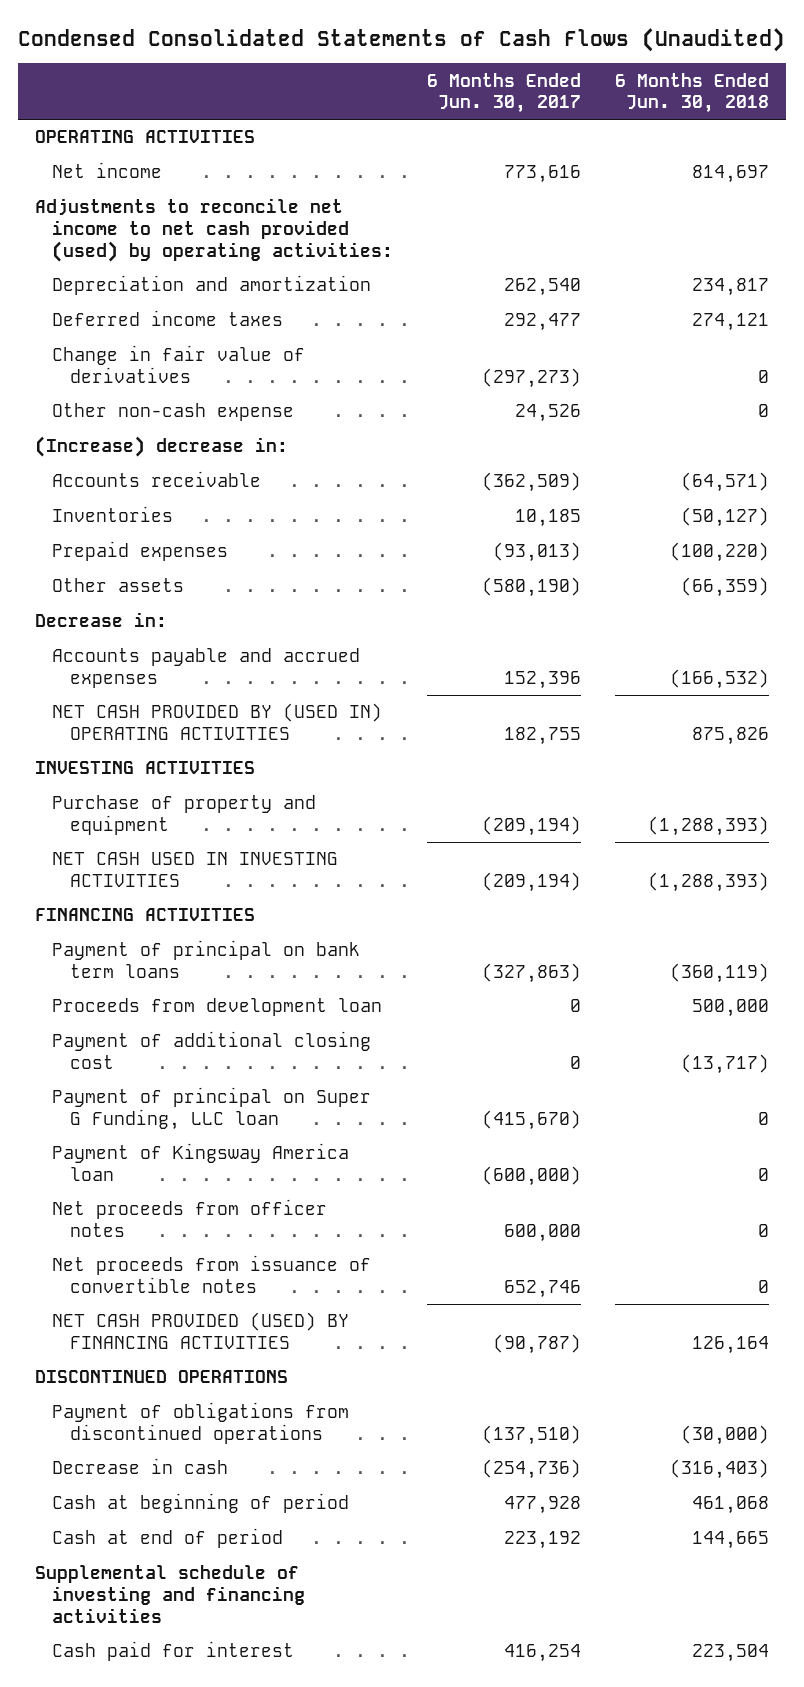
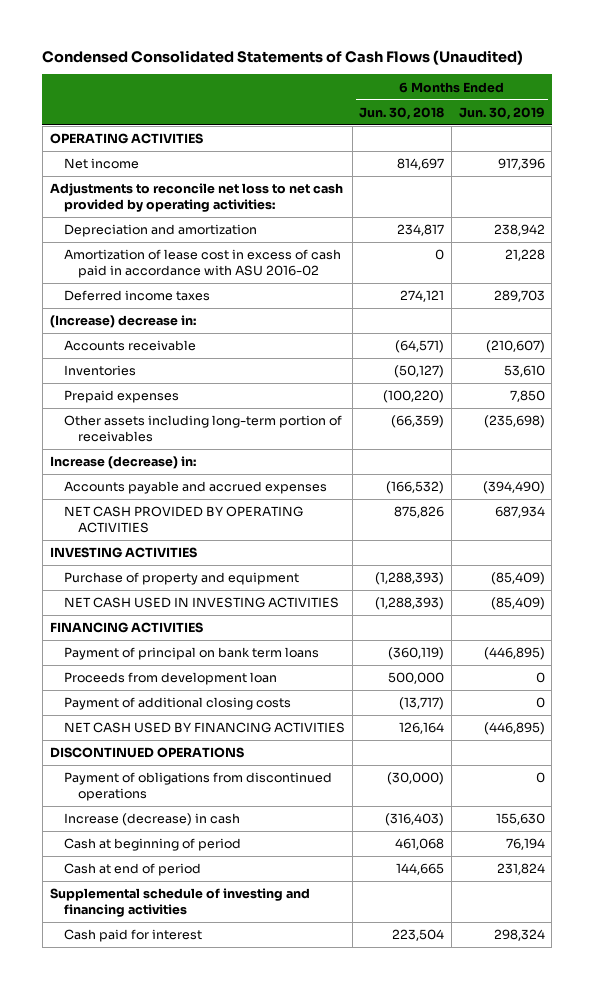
- | 6 Months Ended Jun. 30, 2017 | 6 Months Ended Jun. 30, 2018
+ | 6 Months Ended Jun. 30, 2018 | 6 Months Ended Jun. 30, 2019
- Adjustments to reconcile net income to net cash provided (used) by operating activities:
+ Adjustments to reconcile net loss to net cash provided by operating activities:
+ Amortization of lease cost in excess of cash paid in accordance with ASU 2016-02 | 0 | 21,228
- Change in fair value of derivatives | (297,273) | 0
- Other non-cash expense | 24,526 | 0
- Other assets | (580,190) | (66,359)
- Decrease in:
+ Other assets including long-term portion of receivables | (66,359) | (235,698)
+ Increase (decrease) in:
- NET CASH PROVIDED BY (USED IN) OPERATING ACTIVITIES | 182,755 | 875,826
+ NET CASH PROVIDED BY OPERATING ACTIVITIES | 875,826 | 687,934
- Payment of additional closing cost | 0 | (13,717)
- Payment of principal on Super G Funding, LLC loan | (415,670) | 0
- Payment of Kingsway America loan | (600,000) | 0
- Net proceeds from officer notes | 600,000 | 0
- Net proceeds from issuance of convertible notes | 652,746 | 0
- NET CASH PROVIDED (USED) BY FINANCING ACTIVITIES | (90,787) | 126,164
+ Payment of additional closing costs | (13,717) | 0
+ NET CASH USED BY FINANCING ACTIVITIES | 126,164 | (446,895)
- Decrease in cash | (254,736) | (316,403)
+ Increase (decrease) in cash | (316,403) | 155,630

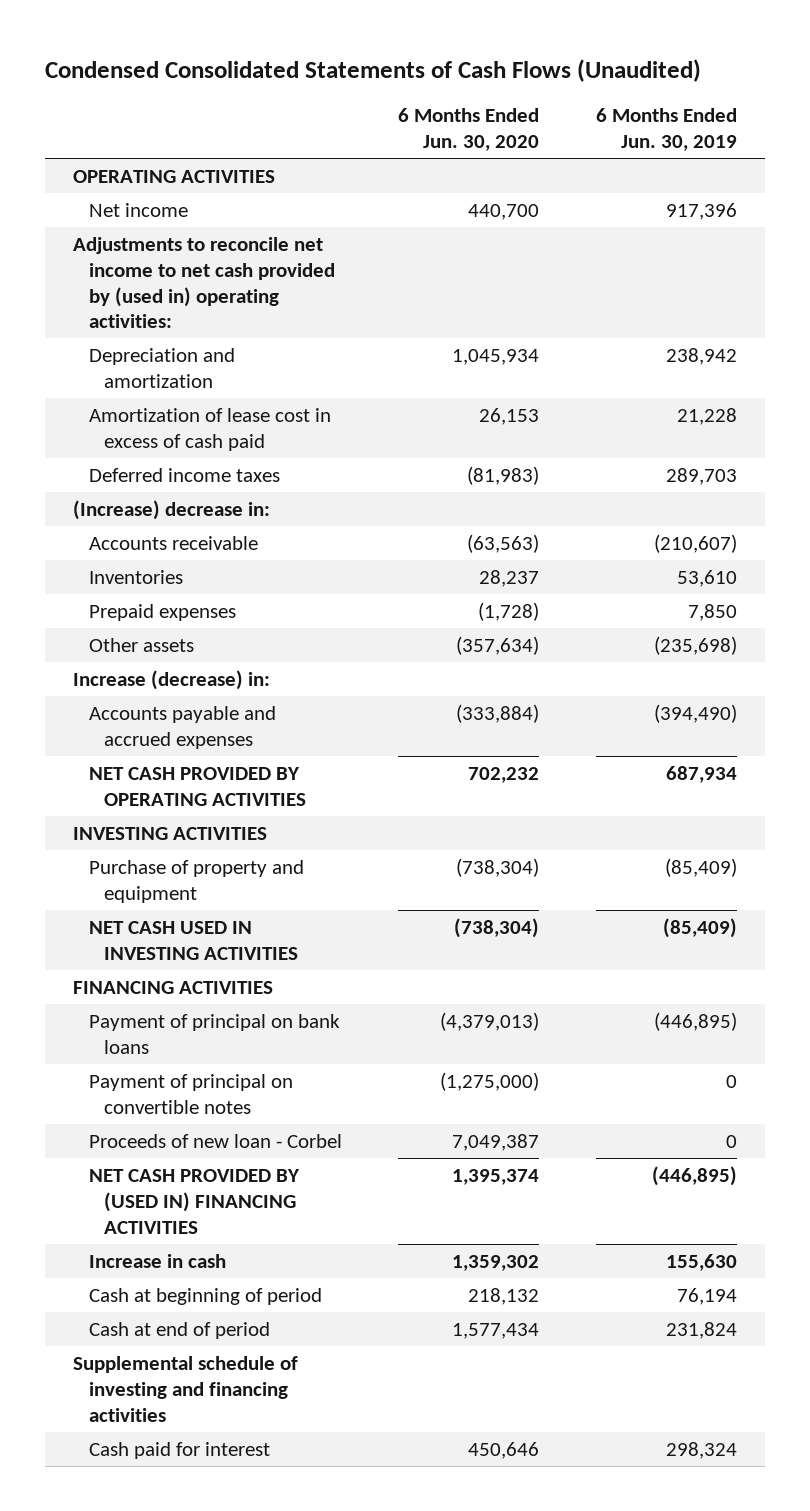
- | 6 Months Ended Jun. 30, 2018 | 6 Months Ended Jun. 30, 2019
+ | 6 Months Ended Jun. 30, 2020 | 6 Months Ended Jun. 30, 2019
- Adjustments to reconcile net loss to net cash provided by operating activities:
+ Adjustments to reconcile net income to net cash provided by (used in) operating activities:
- Amortization of lease cost in excess of cash paid in accordance with ASU 2016-02 | 0 | 21,228
+ Amortization of lease cost in excess of cash paid | 26,153 | 21,228
- Other assets including long-term portion of receivables | (66,359) | (235,698)
+ Other assets | (357,634) | (235,698)
- Payment of principal on bank term loans | (360,119) | (446,895)
- Proceeds from development loan | 500,000 | 0
- Payment of additional closing costs | (13,717) | 0
- NET CASH USED BY FINANCING ACTIVITIES | 126,164 | (446,895)
- DISCONTINUED OPERATIONS
- Payment of obligations from discontinued operations | (30,000) | 0
- Increase (decrease) in cash | (316,403) | 155,630
+ Payment of principal on bank loans | (4,379,013) | (446,895)
+ Payment of principal on convertible notes | (1,275,000) | 0
+ Proceeds of new loan - Corbel | 7,049,387 | 0
+ NET CASH PROVIDED BY (USED IN) FINANCING ACTIVITIES | 1,395,374 | (446,895)
+ Increase in cash | 1,359,302 | 155,630

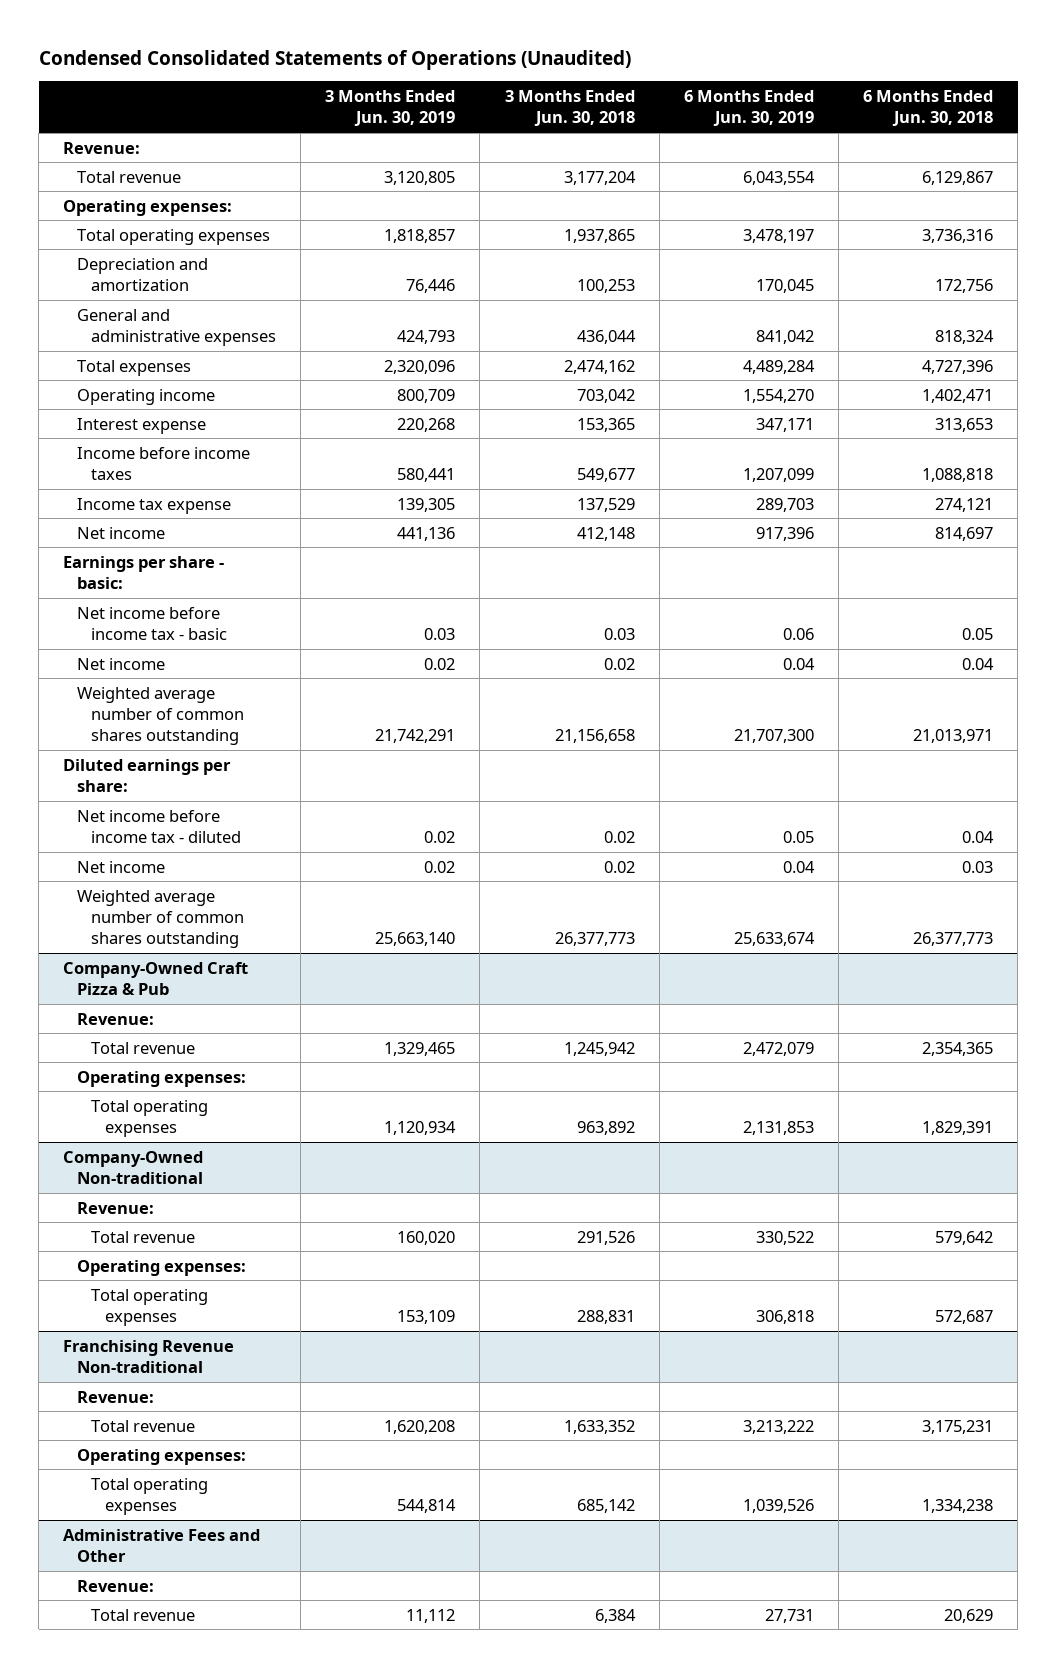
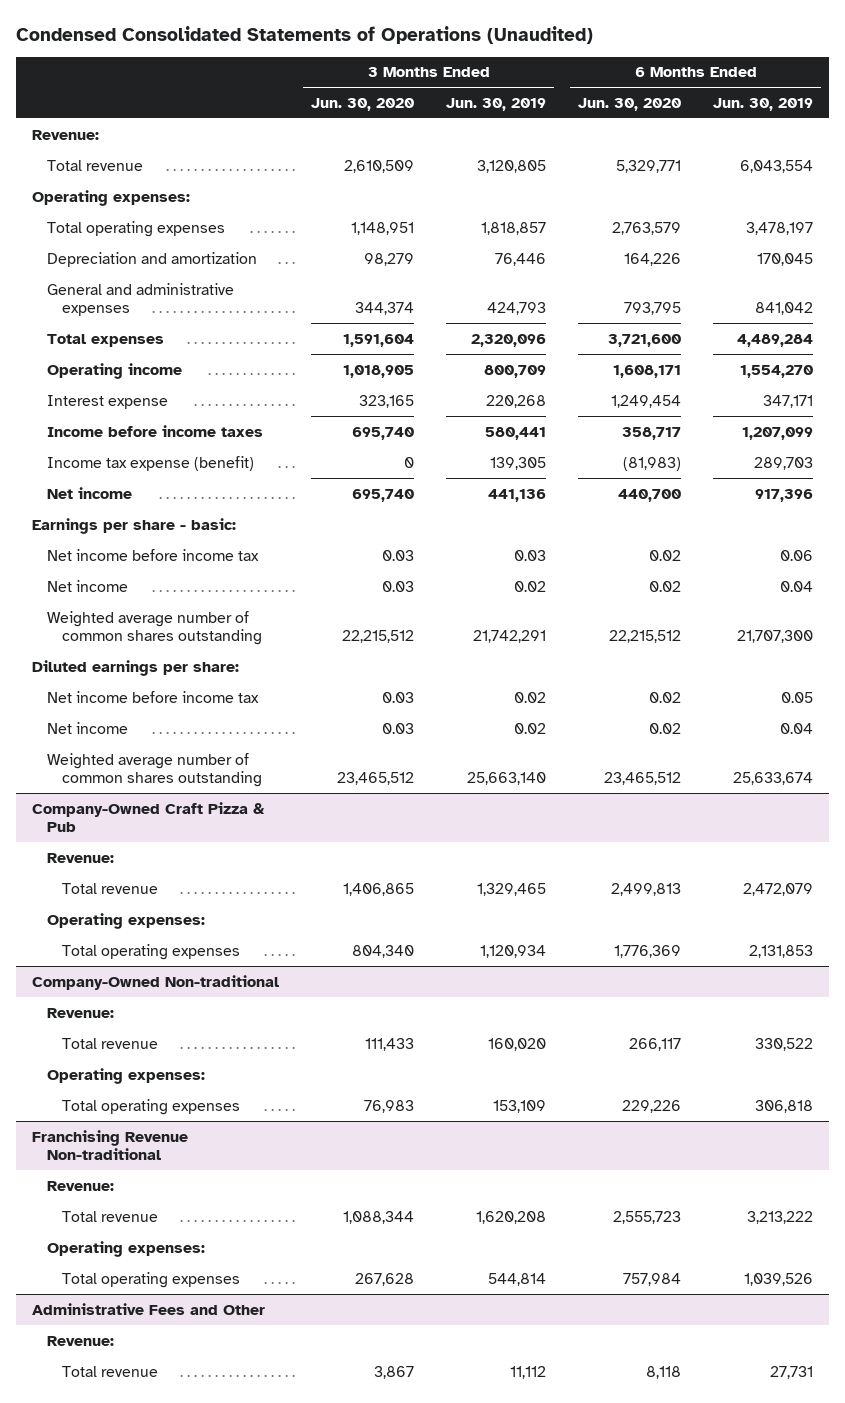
- | 3 Months Ended Jun. 30, 2019 | 3 Months Ended Jun. 30, 2018 | 6 Months Ended Jun. 30, 2019 | 6 Months Ended Jun. 30, 2018
+ | 3 Months Ended Jun. 30, 2020 | 3 Months Ended Jun. 30, 2019 | 6 Months Ended Jun. 30, 2020 | 6 Months Ended Jun. 30, 2019
- Income tax expense | 139,305 | 137,529 | 289,703 | 274,121
+ Income tax expense (benefit) | 0 | 139,305 | (81,983) | 289,703
- Net income before income tax - basic | 0.03 | 0.03 | 0.06 | 0.05
+ Net income before income tax | 0.03 | 0.03 | 0.02 | 0.06
- Net income before income tax - diluted | 0.02 | 0.02 | 0.05 | 0.04
+ Net income before income tax | 0.03 | 0.02 | 0.02 | 0.05

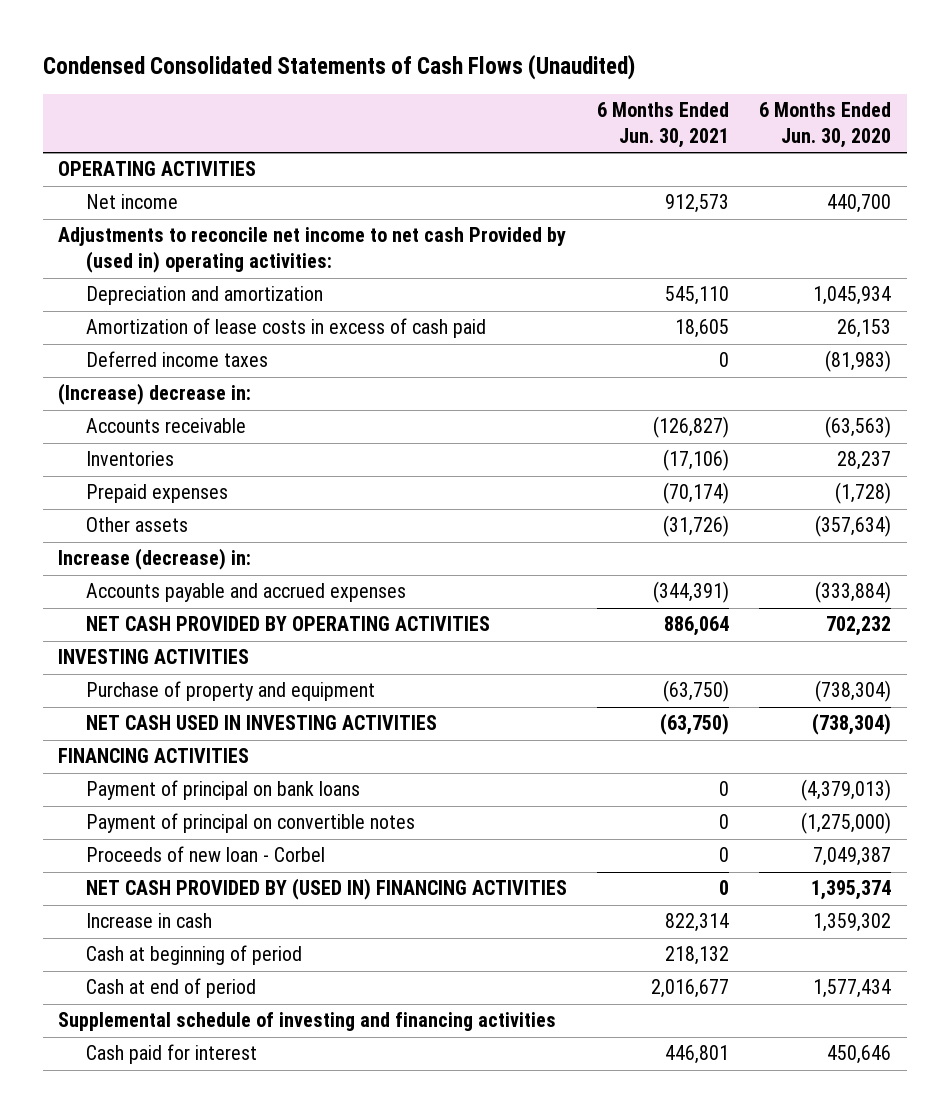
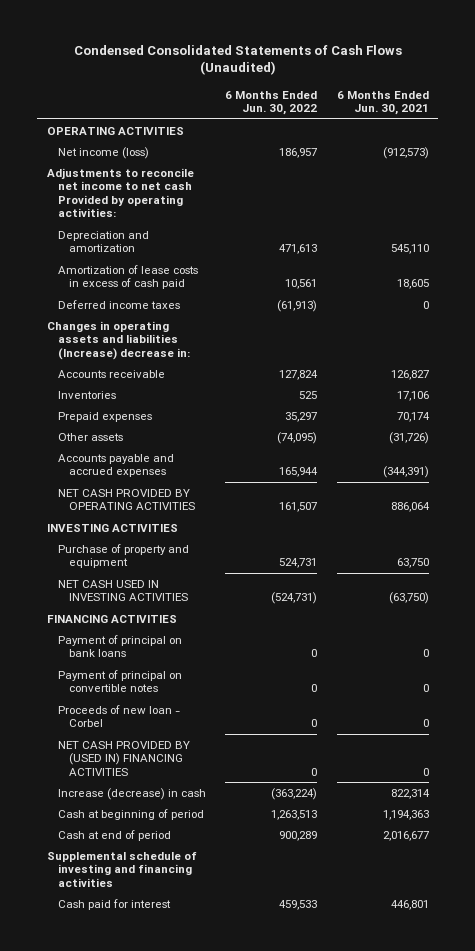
- | 6 Months Ended Jun. 30, 2021 | 6 Months Ended Jun. 30, 2020
+ | 6 Months Ended Jun. 30, 2022 | 6 Months Ended Jun. 30, 2021
- Net income | 912,573 | 440,700
- Adjustments to reconcile net income to net cash Provided by (used in) operating activities:
+ Net income (loss) | 186,957 | (912,573)
+ Adjustments to reconcile net income to net cash Provided by operating activities:
- (Increase) decrease in:
- Accounts receivable | (126,827) | (63,563)
- Inventories | (17,106) | 28,237
- Prepaid expenses | (70,174) | (1,728)
+ Changes in operating assets and liabilities (Increase) decrease in:
+ Accounts receivable | 127,824 | 126,827
+ Inventories | 525 | 17,106
+ Prepaid expenses | 35,297 | 70,174
- Increase (decrease) in:
- Purchase of property and equipment | (63,750) | (738,304)
+ Purchase of property and equipment | 524,731 | 63,750
- Increase in cash | 822,314 | 1,359,302
- Cash at beginning of period | 218,132 |
+ Increase (decrease) in cash | (363,224) | 822,314
+ Cash at beginning of period | 1,263,513 | 1,194,363

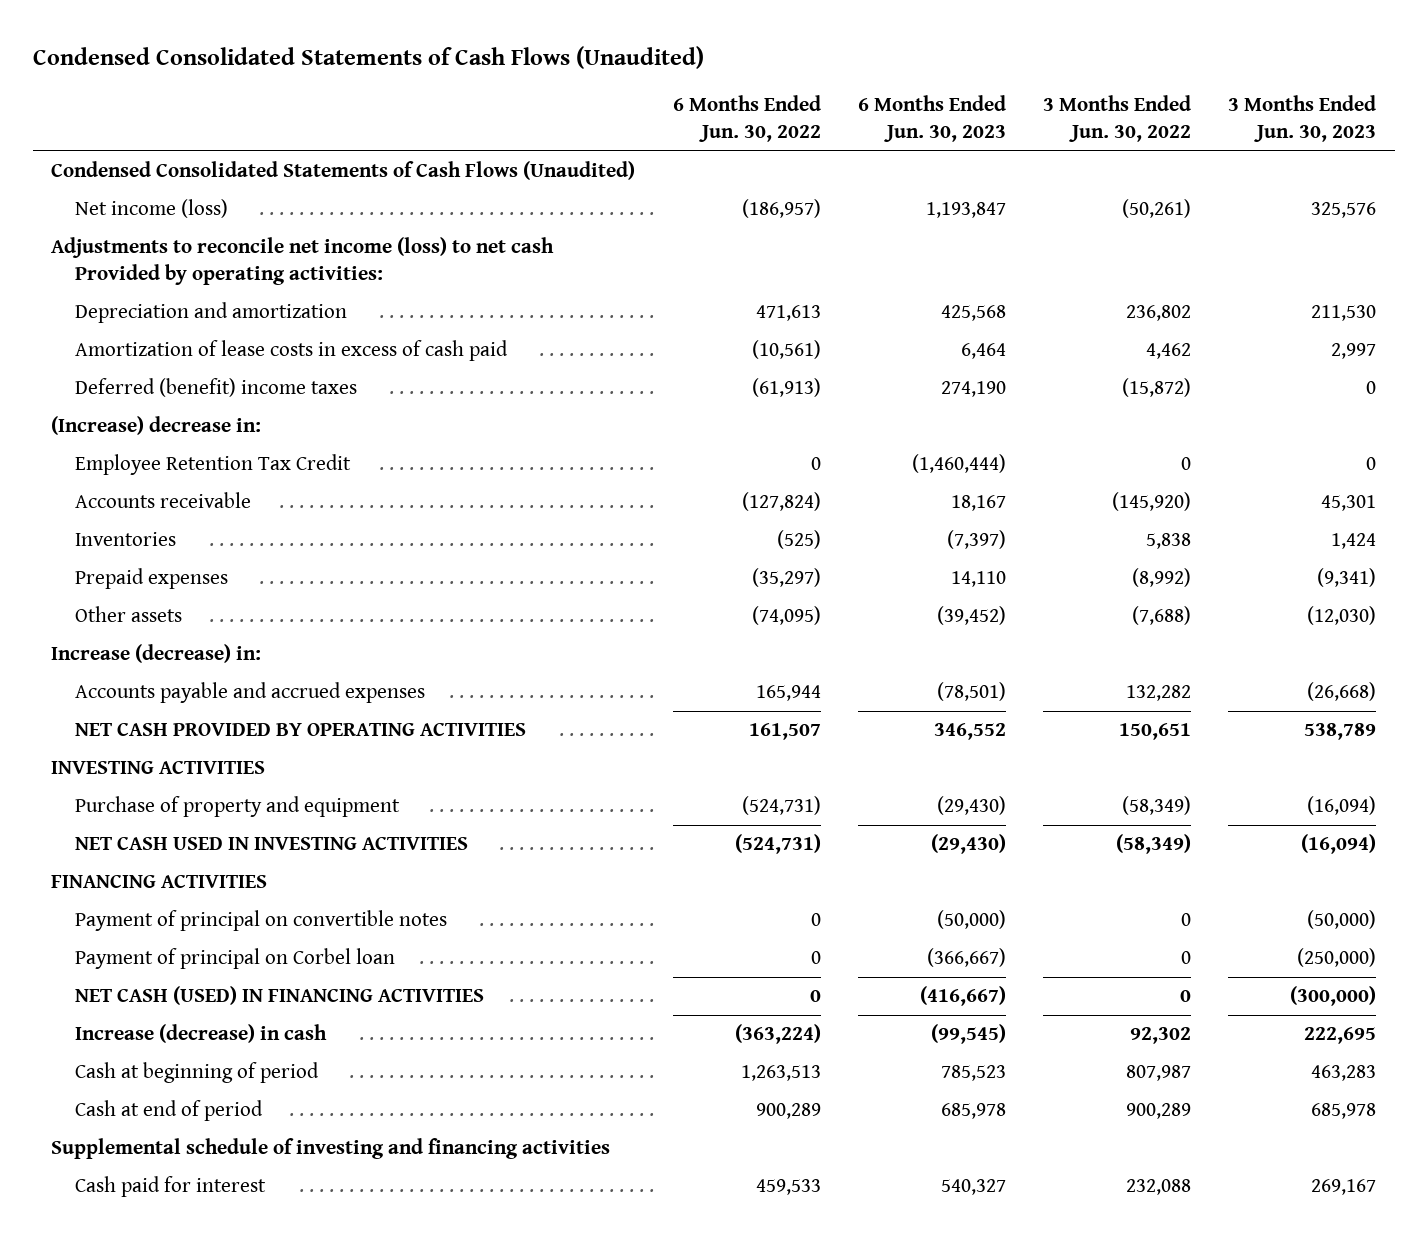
- | 6 Months Ended Jun. 30, 2022 | 6 Months Ended Jun. 30, 2021
+ | 6 Months Ended Jun. 30, 2022 | 6 Months Ended Jun. 30, 2023 | 3 Months Ended Jun. 30, 2022 | 3 Months Ended Jun. 30, 2023
- OPERATING ACTIVITIES
- Net income (loss) | 186,957 | (912,573)
- Adjustments to reconcile net income to net cash Provided by operating activities:
+ Condensed Consolidated Statements of Cash Flows (Unaudited)
+ Net income (loss) | (186,957) | 1,193,847 | (50,261) | 325,576
+ Adjustments to reconcile net income (loss) to net cash Provided by operating activities:
- Amortization of lease costs in excess of cash paid | 10,561 | 18,605
- Deferred income taxes | (61,913) | 0
- Changes in operating assets and liabilities (Increase) decrease in:
- Accounts receivable | 127,824 | 126,827
- Inventories | 525 | 17,106
- Prepaid expenses | 35,297 | 70,174
+ Amortization of lease costs in excess of cash paid | (10,561) | 6,464 | 4,462 | 2,997
+ Deferred (benefit) income taxes | (61,913) | 274,190 | (15,872) | 0
+ (Increase) decrease in:
+ Employee Retention Tax Credit | 0 | (1,460,444) | 0 | 0
+ Accounts receivable | (127,824) | 18,167 | (145,920) | 45,301
+ Inventories | (525) | (7,397) | 5,838 | 1,424
+ Prepaid expenses | (35,297) | 14,110 | (8,992) | (9,341)
+ Increase (decrease) in:
- Purchase of property and equipment | 524,731 | 63,750
+ Purchase of property and equipment | (524,731) | (29,430) | (58,349) | (16,094)
- Payment of principal on bank loans | 0 | 0
- Proceeds of new loan - Corbel | 0 | 0
- NET CASH PROVIDED BY (USED IN) FINANCING ACTIVITIES | 0 | 0
+ Payment of principal on Corbel loan | 0 | (366,667) | 0 | (250,000)
+ NET CASH (USED) IN FINANCING ACTIVITIES | 0 | (416,667) | 0 | (300,000)

